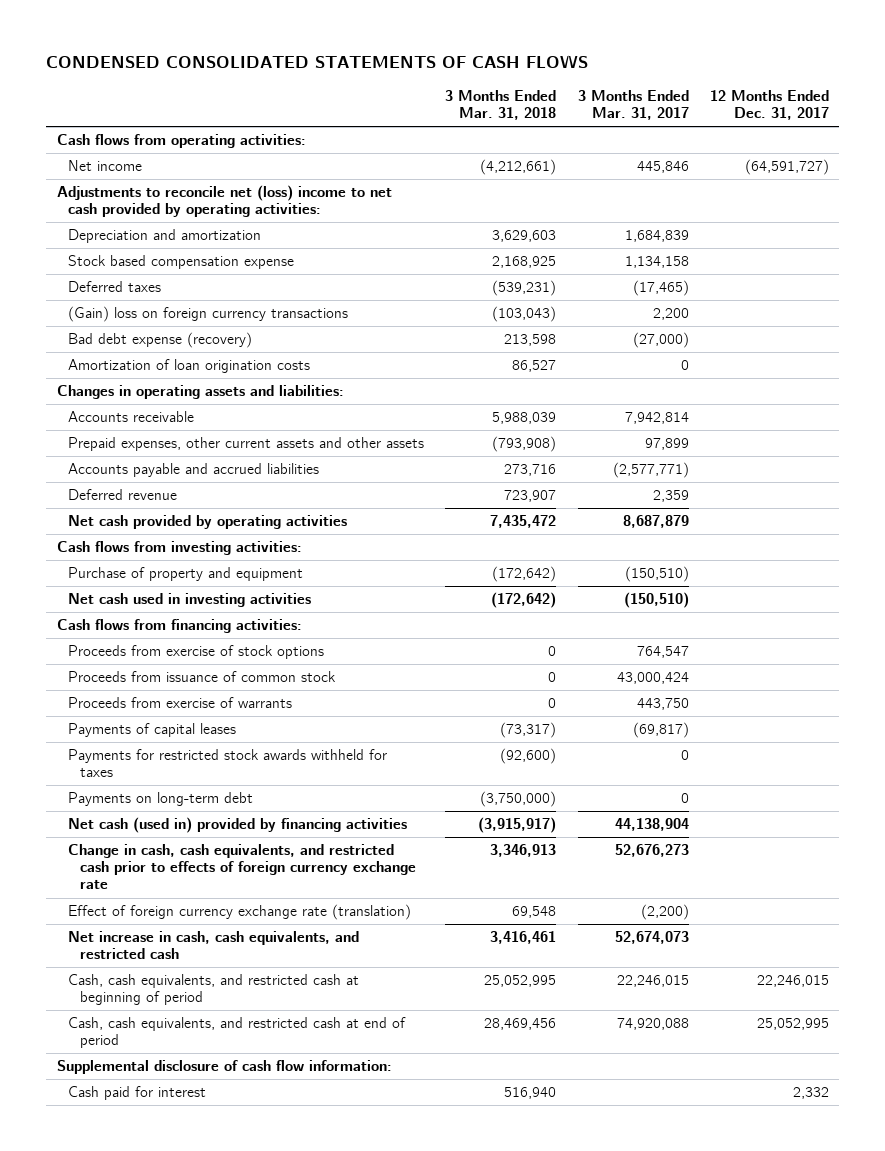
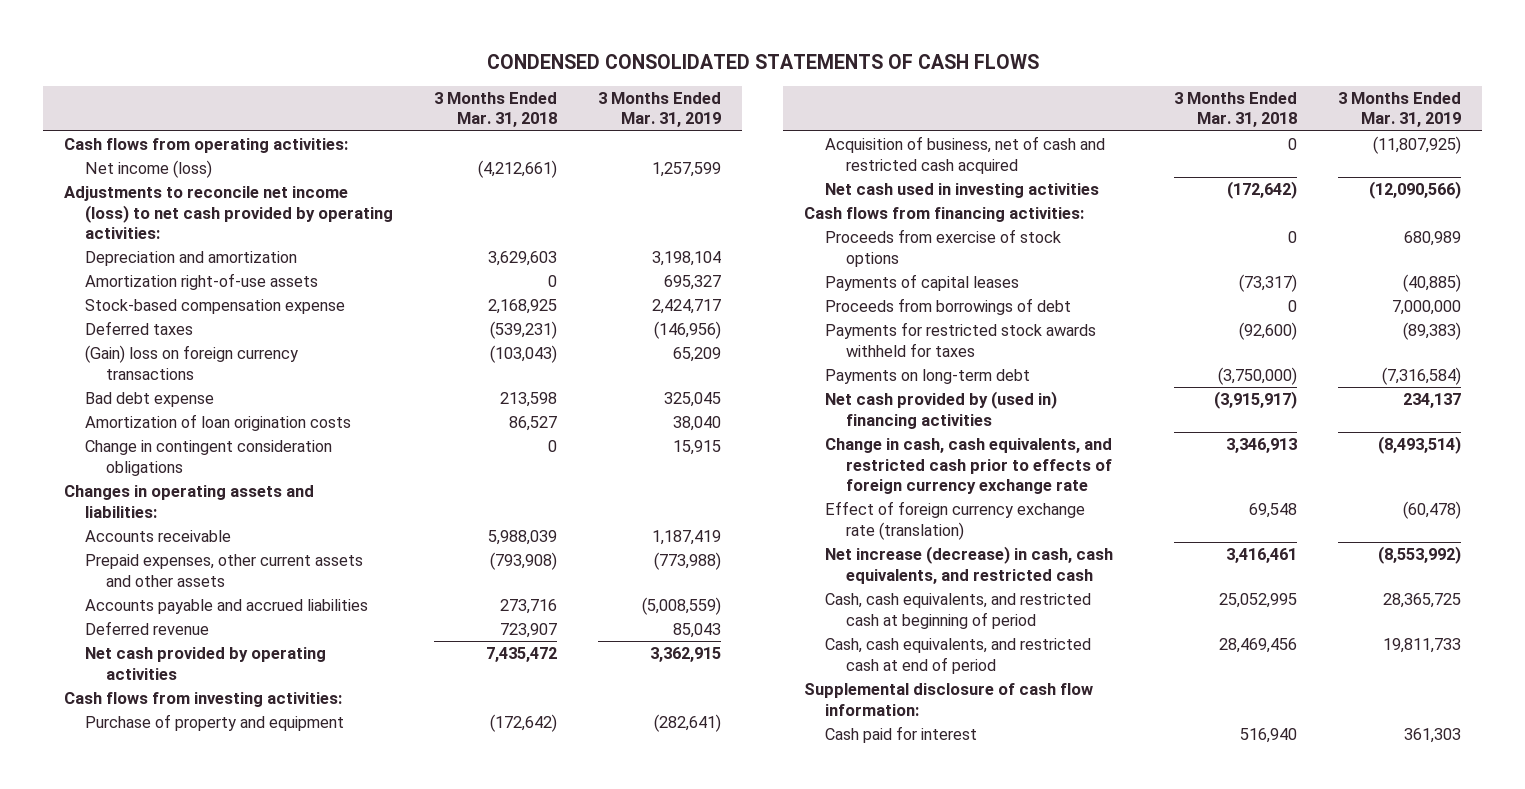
- | 3 Months Ended Mar. 31, 2018 | 3 Months Ended Mar. 31, 2017 | 12 Months Ended Dec. 31, 2017
+ | 3 Months Ended Mar. 31, 2018 | 3 Months Ended Mar. 31, 2019
- Net income | (4,212,661) | 445,846 | (64,591,727)
- Adjustments to reconcile net (loss) income to net cash provided by operating activities:
+ Net income (loss) | (4,212,661) | 1,257,599
+ Adjustments to reconcile net income (loss) to net cash provided by operating activities:
- Stock based compensation expense | 2,168,925 | 1,134,158 |
+ Amortization right-of-use assets | 0 | 695,327
+ Stock-based compensation expense | 2,168,925 | 2,424,717
- Bad debt expense (recovery) | 213,598 | (27,000) |
+ Bad debt expense | 213,598 | 325,045
+ Change in contingent consideration obligations | 0 | 15,915
+ Acquisition of business, net of cash and restricted cash acquired | 0 | (11,807,925)
- Proceeds from issuance of common stock | 0 | 43,000,424 |
- Proceeds from exercise of warrants | 0 | 443,750 |
+ Proceeds from borrowings of debt | 0 | 7,000,000
- Net cash (used in) provided by financing activities | (3,915,917) | 44,138,904 |
+ Net cash provided by (used in) financing activities | (3,915,917) | 234,137
- Net increase in cash, cash equivalents, and restricted cash | 3,416,461 | 52,674,073 |
+ Net increase (decrease) in cash, cash equivalents, and restricted cash | 3,416,461 | (8,553,992)

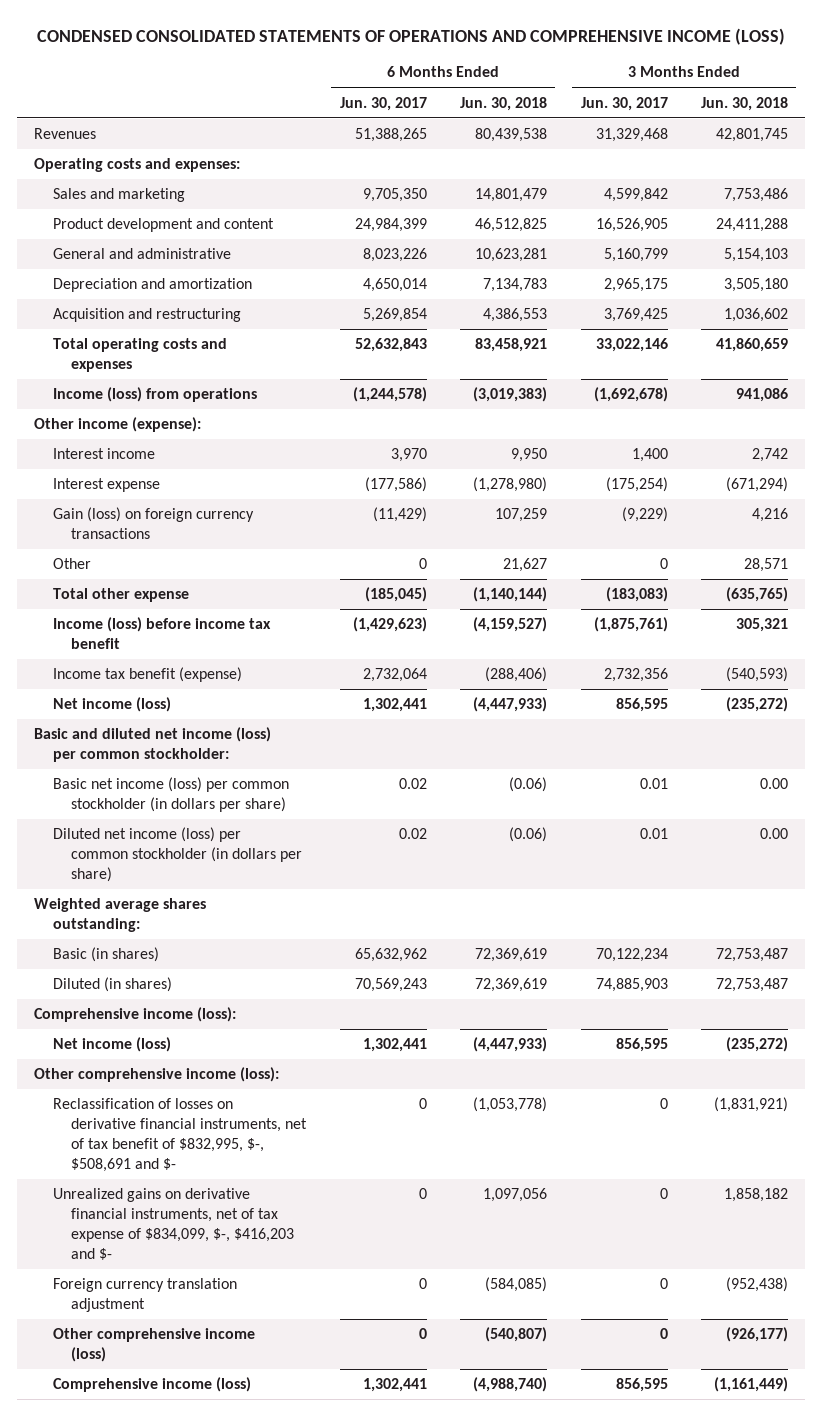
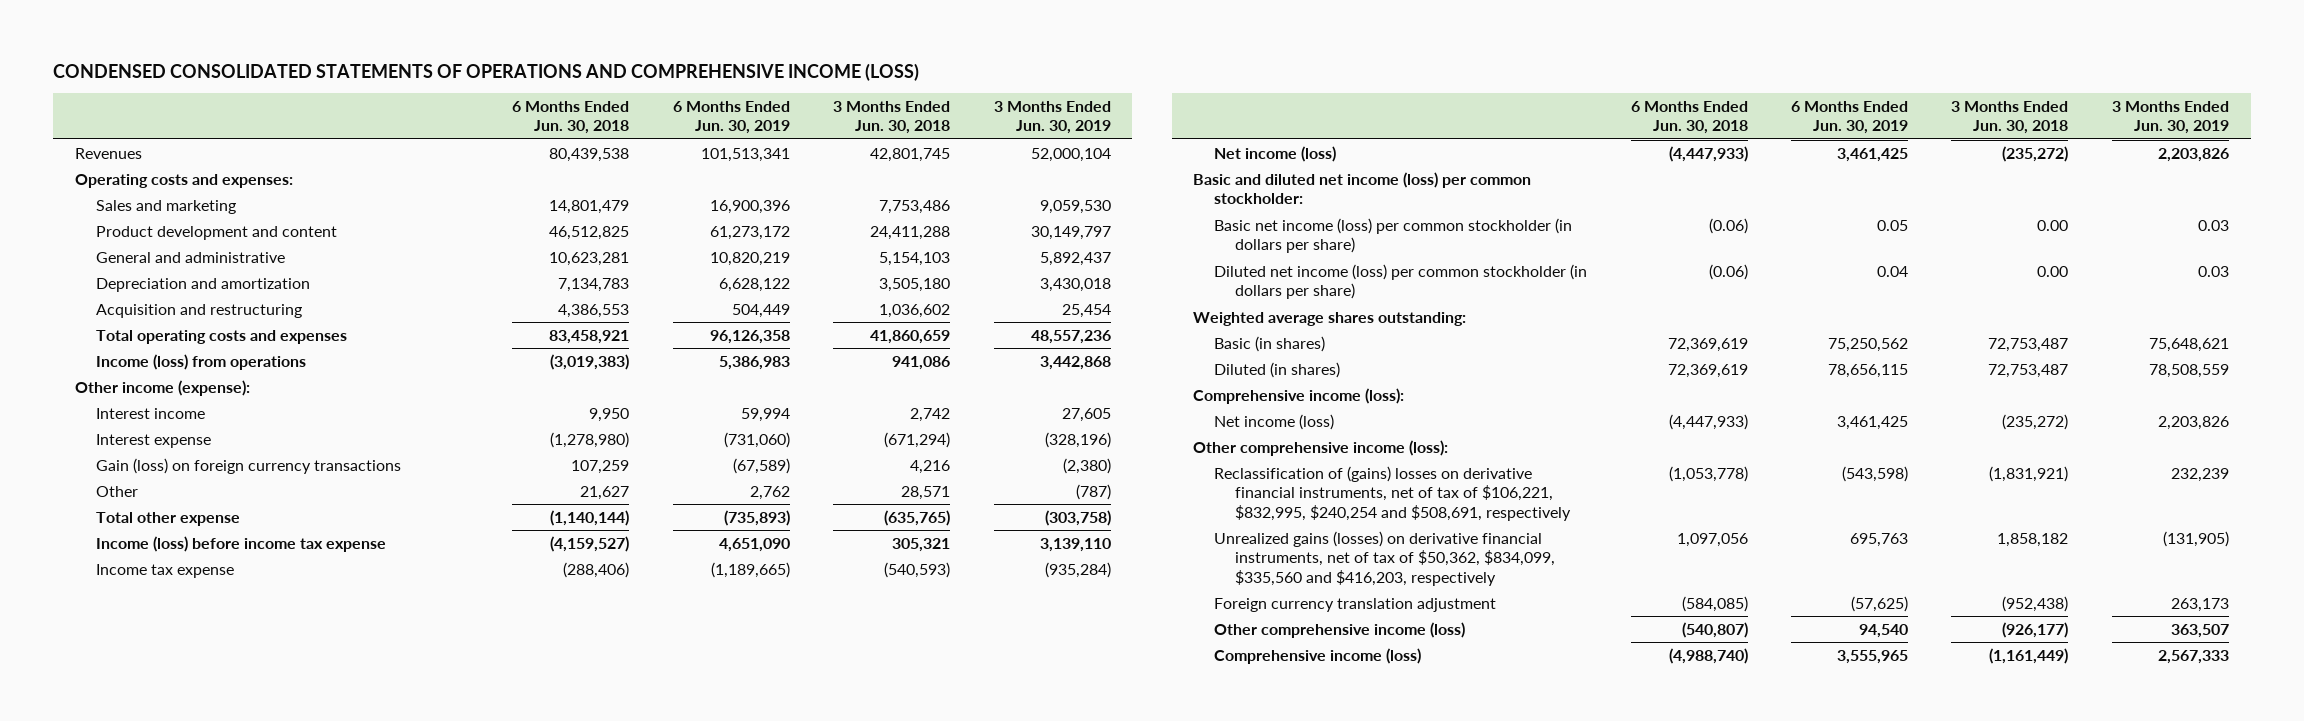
- | 6 Months Ended Jun. 30, 2017 | 6 Months Ended Jun. 30, 2018 | 3 Months Ended Jun. 30, 2017 | 3 Months Ended Jun. 30, 2018
+ | 6 Months Ended Jun. 30, 2018 | 6 Months Ended Jun. 30, 2019 | 3 Months Ended Jun. 30, 2018 | 3 Months Ended Jun. 30, 2019
- Income (loss) before income tax benefit | (1,429,623) | (4,159,527) | (1,875,761) | 305,321
- Income tax benefit (expense) | 2,732,064 | (288,406) | 2,732,356 | (540,593)
+ Income (loss) before income tax expense | (4,159,527) | 4,651,090 | 305,321 | 3,139,110
+ Income tax expense | (288,406) | (1,189,665) | (540,593) | (935,284)
- Reclassification of losses on derivative financial instruments, net of tax benefit of $832,995, $-, $508,691 and $- | 0 | (1,053,778) | 0 | (1,831,921)
- Unrealized gains on derivative financial instruments, net of tax expense of $834,099, $-, $416,203 and $- | 0 | 1,097,056 | 0 | 1,858,182
+ Reclassification of (gains) losses on derivative financial instruments, net of tax of $106,221, $832,995, $240,254 and $508,691, respectively | (1,053,778) | (543,598) | (1,831,921) | 232,239
+ Unrealized gains (losses) on derivative financial instruments, net of tax of $50,362, $834,099, $335,560 and $416,203, respectively | 1,097,056 | 695,763 | 1,858,182 | (131,905)

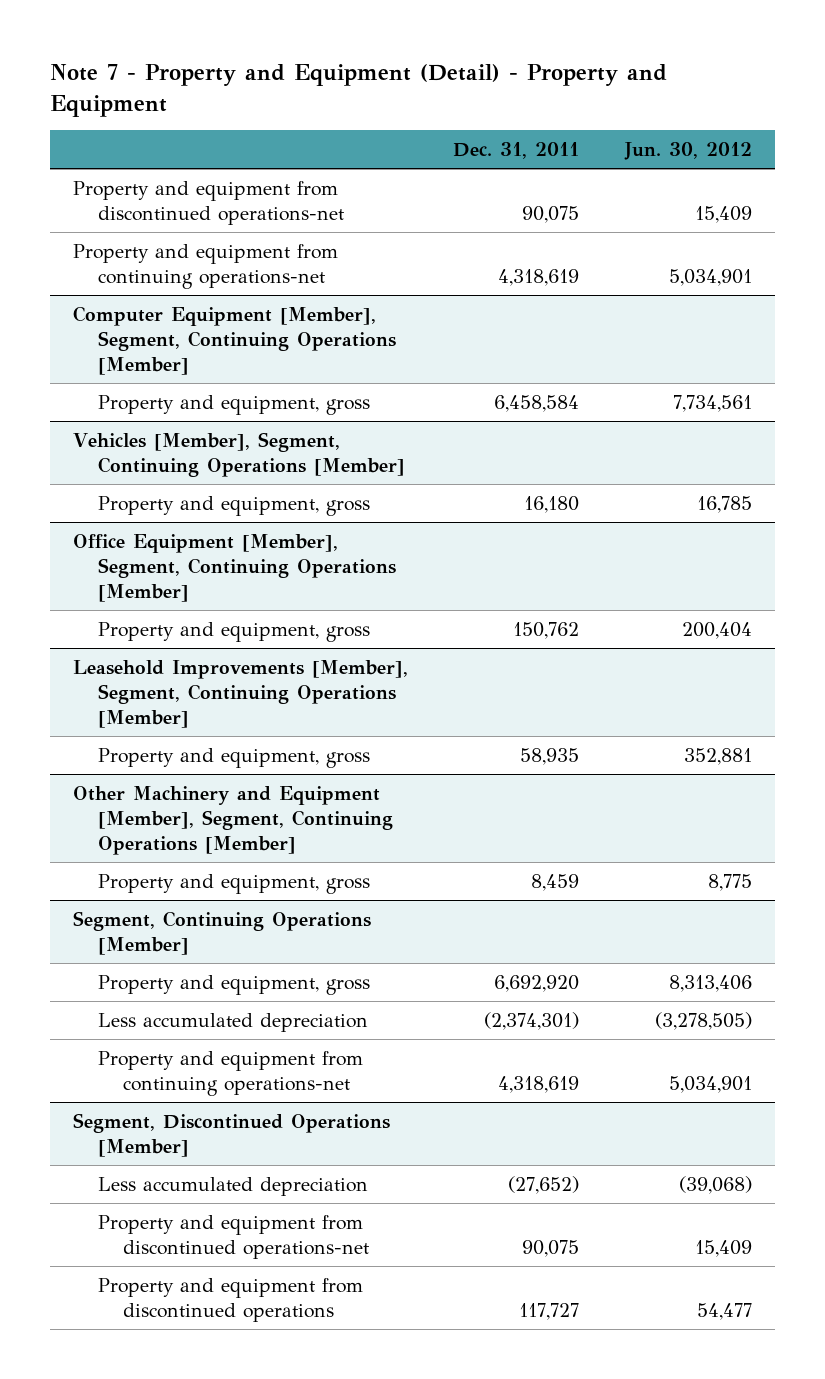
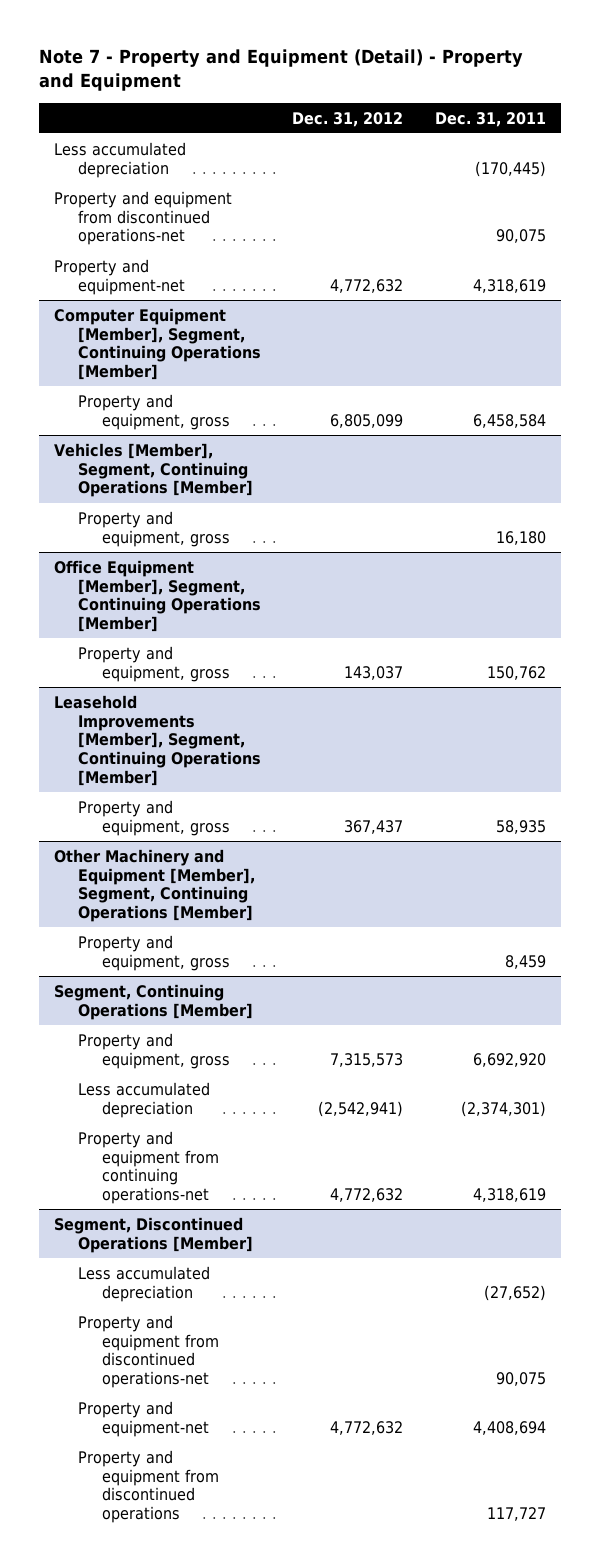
- | Dec. 31, 2011 | Jun. 30, 2012
+ | Dec. 31, 2012 | Dec. 31, 2011
+ Less accumulated depreciation | | (170,445)
- Property and equipment from continuing operations-net | 4,318,619 | 5,034,901
+ Property and equipment-net | 4,772,632 | 4,318,619
@ Segment, Discontinued Operations [Member]
+ Property and equipment-net | 4,772,632 | 4,408,694

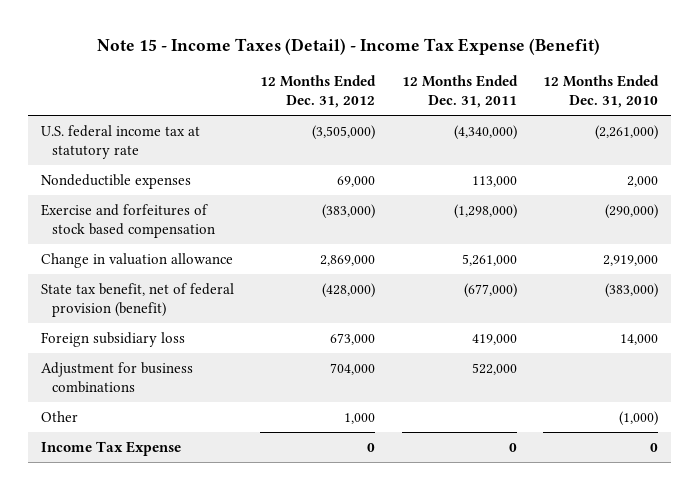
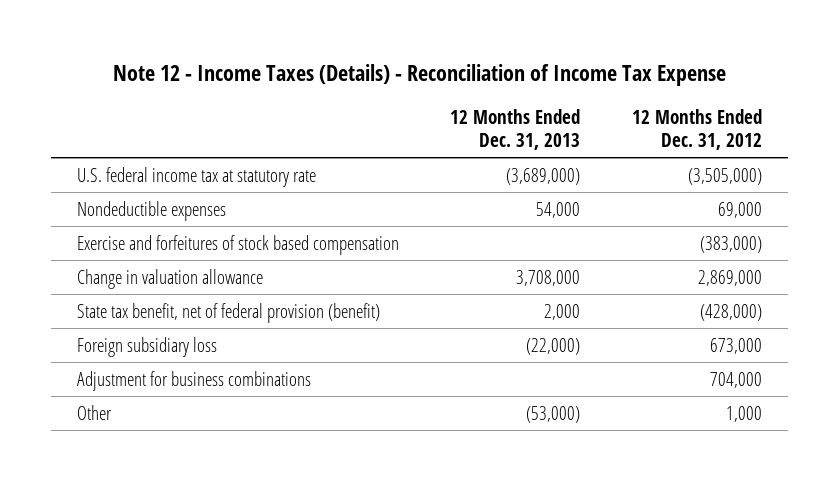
- Note 15 - Income Taxes (Detail) - Income Tax Expense (Benefit)
+ Note 12 - Income Taxes (Details) - Reconciliation of Income Tax Expense
- | 12 Months Ended Dec. 31, 2012 | 12 Months Ended Dec. 31, 2011 | 12 Months Ended Dec. 31, 2010
+ | 12 Months Ended Dec. 31, 2013 | 12 Months Ended Dec. 31, 2012
- Income Tax Expense | 0 | 0 | 0

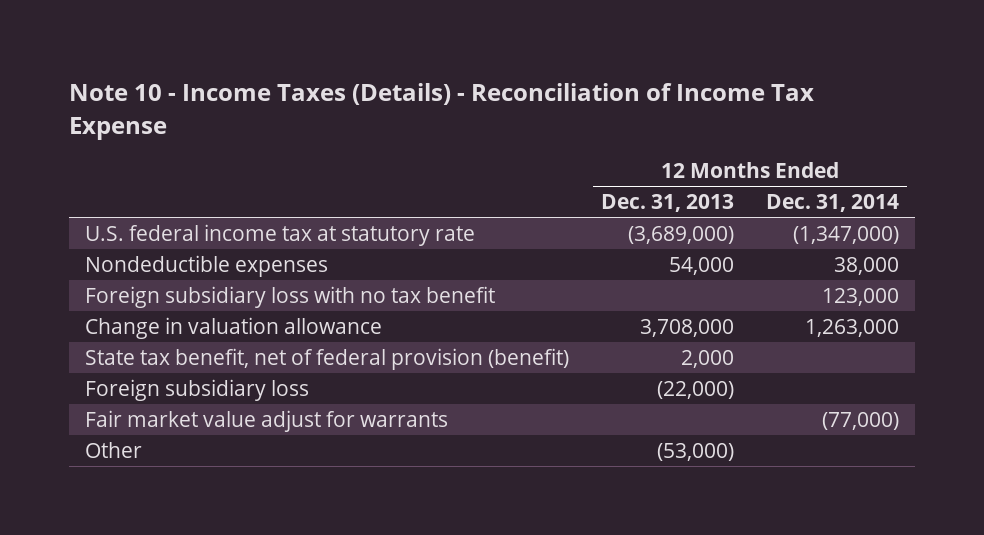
- Note 12 - Income Taxes (Details) - Reconciliation of Income Tax Expense
+ Note 10 - Income Taxes (Details) - Reconciliation of Income Tax Expense
- | 12 Months Ended Dec. 31, 2013 | 12 Months Ended Dec. 31, 2012
+ | 12 Months Ended Dec. 31, 2013 | 12 Months Ended Dec. 31, 2014
- Exercise and forfeitures of stock based compensation | | (383,000)
+ Foreign subsidiary loss with no tax benefit | | 123,000
- Adjustment for business combinations | | 704,000
+ Fair market value adjust for warrants | | (77,000)

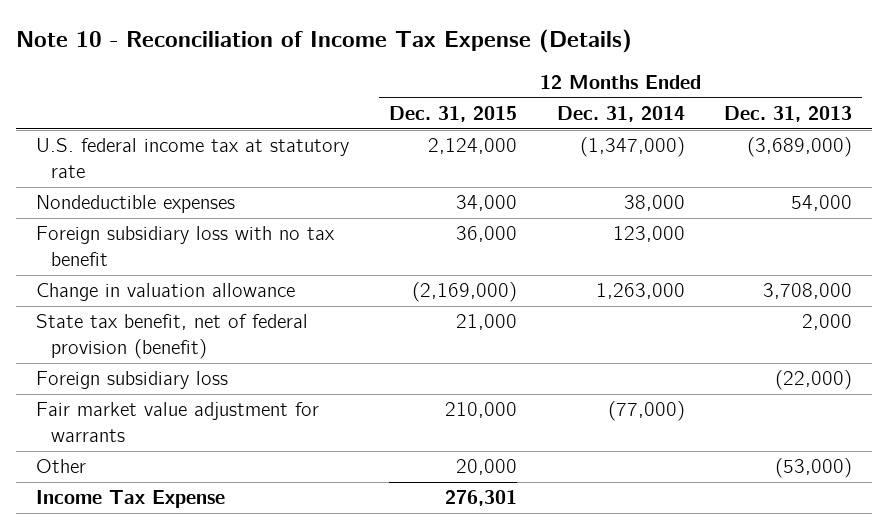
- Note 10 - Income Taxes (Details) - Reconciliation of Income Tax Expense
+ Note 10 - Reconciliation of Income Tax Expense (Details)
- | 12 Months Ended Dec. 31, 2013 | 12 Months Ended Dec. 31, 2014
+ | 12 Months Ended Dec. 31, 2015 | 12 Months Ended Dec. 31, 2014 | 12 Months Ended Dec. 31, 2013
- Fair market value adjust for warrants | | (77,000)
+ Fair market value adjustment for warrants | 210,000 | (77,000) |
+ Income Tax Expense | 276,301 | |

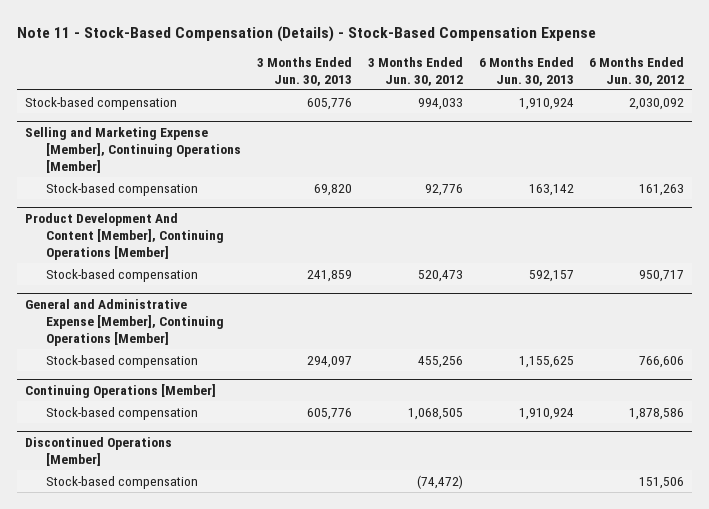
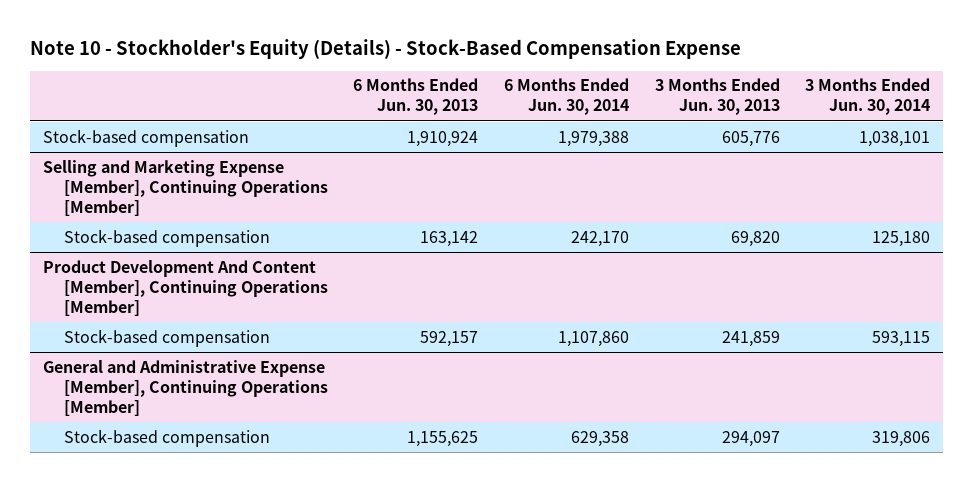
- Note 11 - Stock-Based Compensation (Details) - Stock-Based Compensation Expense
+ Note 10 - Stockholder's Equity (Details) - Stock-Based Compensation Expense
- | 3 Months Ended Jun. 30, 2013 | 3 Months Ended Jun. 30, 2012 | 6 Months Ended Jun. 30, 2013 | 6 Months Ended Jun. 30, 2012
+ | 6 Months Ended Jun. 30, 2013 | 6 Months Ended Jun. 30, 2014 | 3 Months Ended Jun. 30, 2013 | 3 Months Ended Jun. 30, 2014
- Continuing Operations [Member]
- Stock-based compensation | 605,776 | 1,068,505 | 1,910,924 | 1,878,586
- Discontinued Operations [Member]
- Stock-based compensation | | (74,472) | | 151,506

